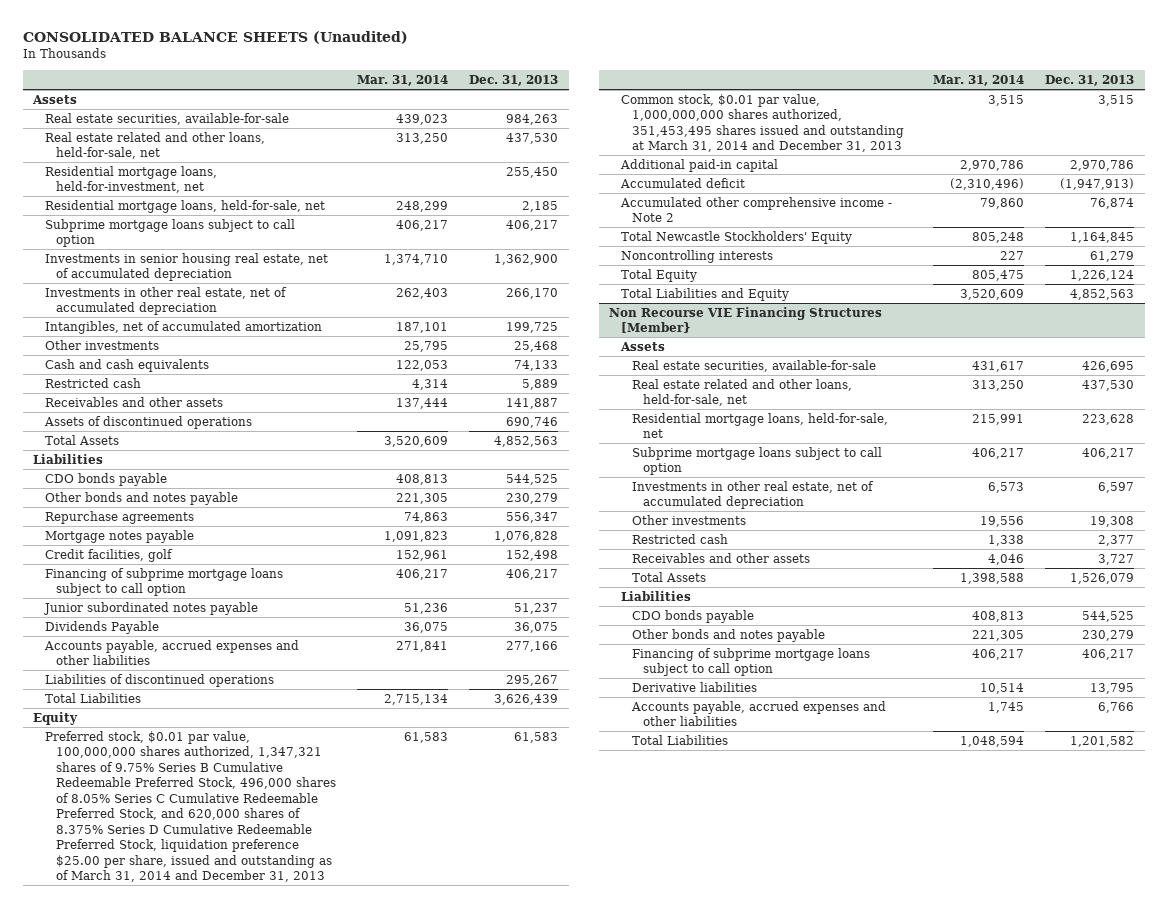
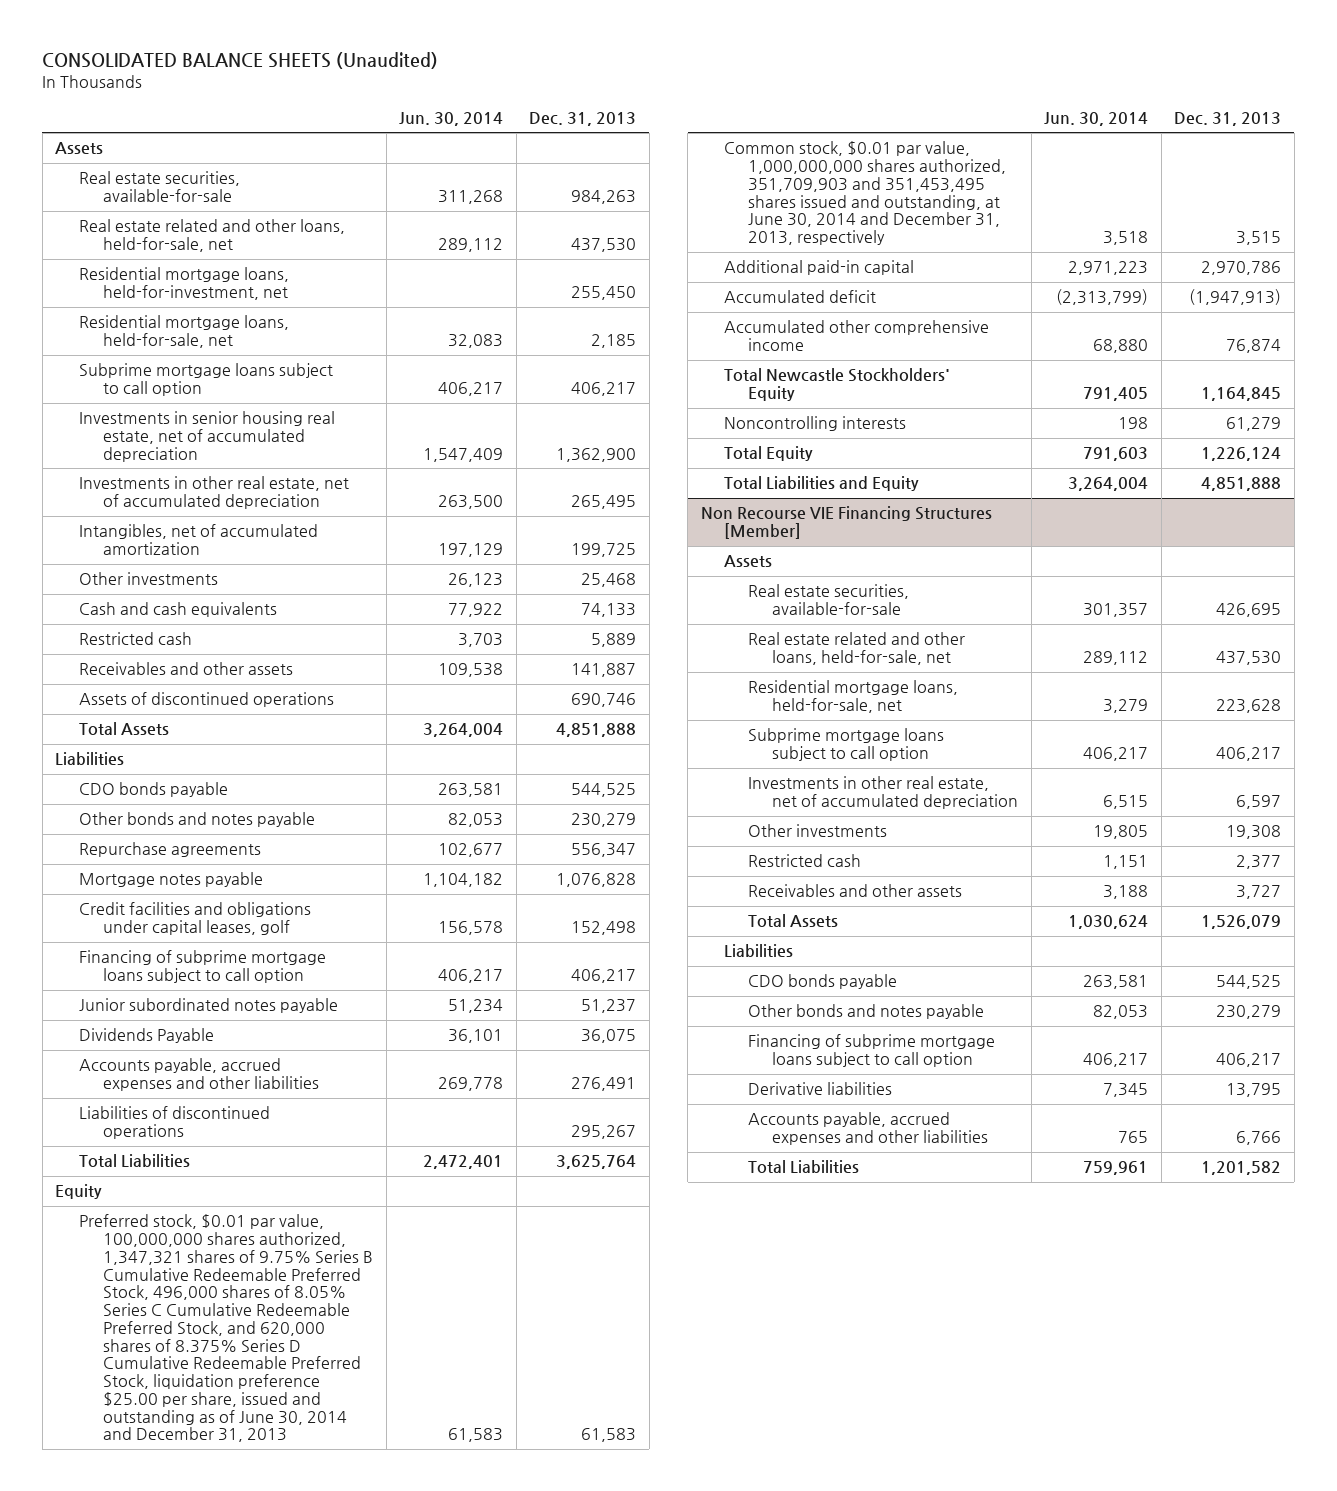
- | Mar. 31, 2014 | Dec. 31, 2013
+ | Jun. 30, 2014 | Dec. 31, 2013
- Investments in other real estate, net of accumulated depreciation | 262,403 | 266,170
+ Investments in other real estate, net of accumulated depreciation | 263,500 | 265,495
- Total Assets | 3,520,609 | 4,852,563
+ Total Assets | 3,264,004 | 4,851,888
- Credit facilities, golf | 152,961 | 152,498
+ Credit facilities and obligations under capital leases, golf | 156,578 | 152,498
- Accounts payable, accrued expenses and other liabilities | 271,841 | 277,166
+ Accounts payable, accrued expenses and other liabilities | 269,778 | 276,491
- Total Liabilities | 2,715,134 | 3,626,439
+ Total Liabilities | 2,472,401 | 3,625,764
- Preferred stock, $0.01 par value, 100,000,000 shares authorized, 1,347,321 shares of 9.75% Series B Cumulative Redeemable Preferred Stock, 496,000 shares of 8.05% Series C Cumulative Redeemable Preferred Stock, and 620,000 shares of 8.375% Series D Cumulative Redeemable Preferred Stock, liquidation preference $25.00 per share, issued and outstanding as of March 31, 2014 and December 31, 2013 | 61,583 | 61,583
- Common stock, $0.01 par value, 1,000,000,000 shares authorized, 351,453,495 shares issued and outstanding at March 31, 2014 and December 31, 2013 | 3,515 | 3,515
+ Preferred stock, $0.01 par value, 100,000,000 shares authorized, 1,347,321 shares of 9.75% Series B Cumulative Redeemable Preferred Stock, 496,000 shares of 8.05% Series C Cumulative Redeemable Preferred Stock, and 620,000 shares of 8.375% Series D Cumulative Redeemable Preferred Stock, liquidation preference $25.00 per share, issued and outstanding as of June 30, 2014 and December 31, 2013 | 61,583 | 61,583
+ Common stock, $0.01 par value, 1,000,000,000 shares authorized, 351,709,903 and 351,453,495 shares issued and outstanding, at June 30, 2014 and December 31, 2013, respectively | 3,518 | 3,515
- Accumulated other comprehensive income - Note 2 | 79,860 | 76,874
+ Accumulated other comprehensive income | 68,880 | 76,874
- Total Liabilities and Equity | 3,520,609 | 4,852,563
- Non Recourse VIE Financing Structures [Member}
+ Total Liabilities and Equity | 3,264,004 | 4,851,888
+ Non Recourse VIE Financing Structures [Member]

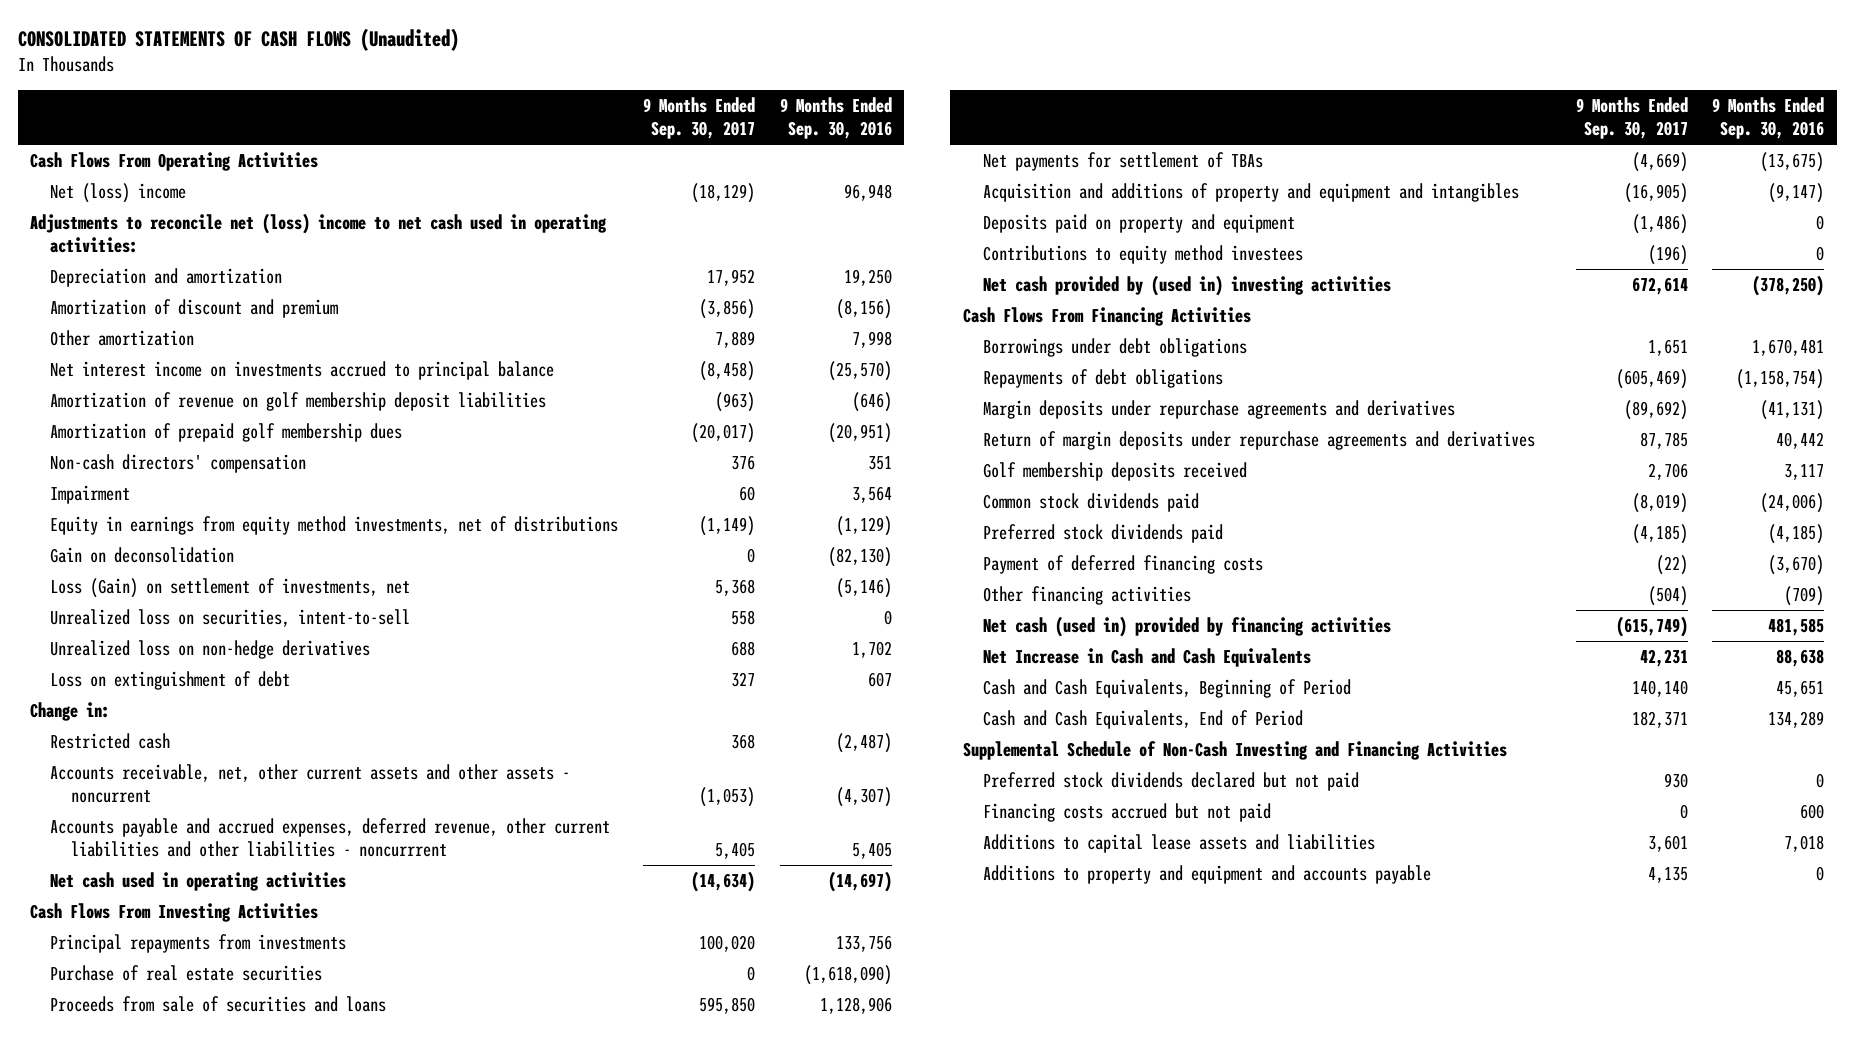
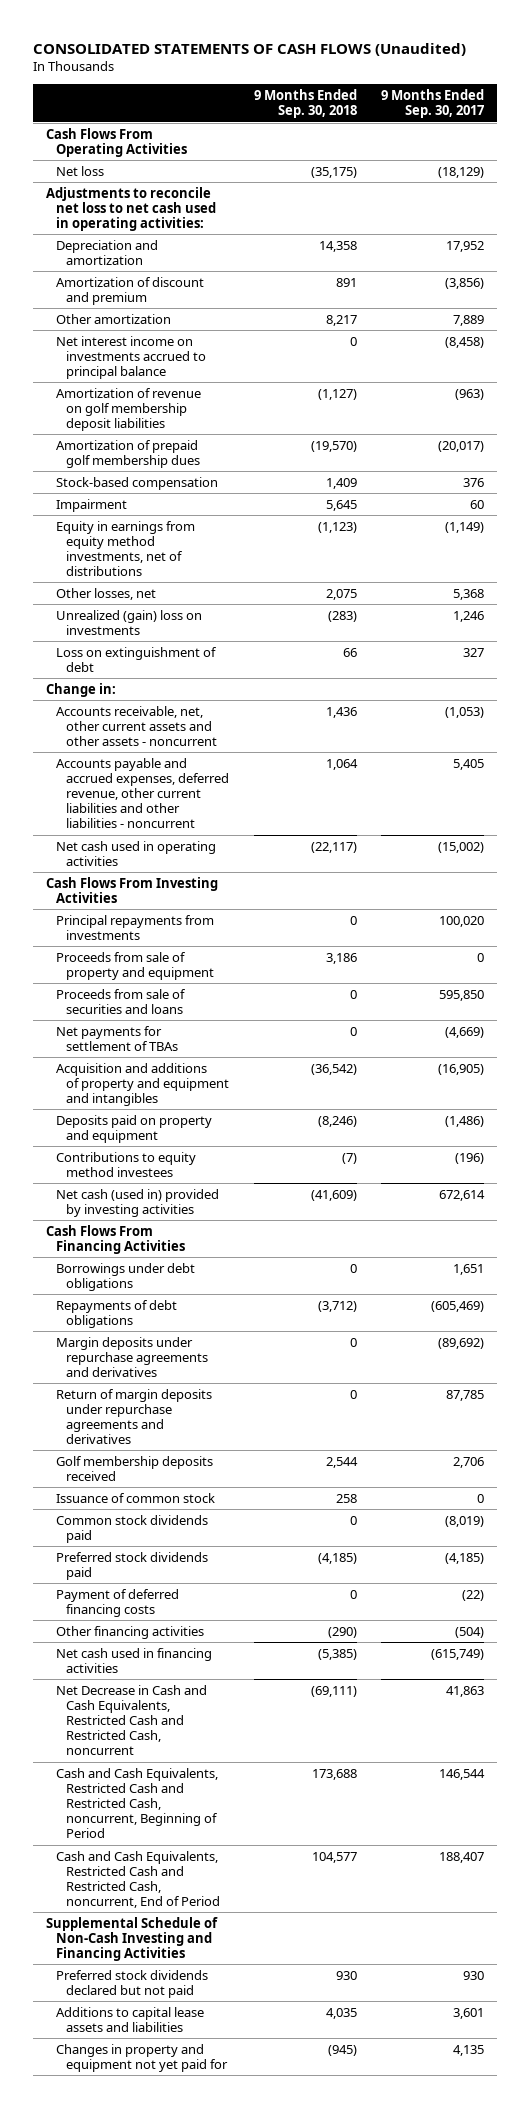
- | 9 Months Ended Sep. 30, 2017 | 9 Months Ended Sep. 30, 2016
+ | 9 Months Ended Sep. 30, 2018 | 9 Months Ended Sep. 30, 2017
- Net (loss) income | (18,129) | 96,948
- Adjustments to reconcile net (loss) income to net cash used in operating activities:
+ Net loss | (35,175) | (18,129)
+ Adjustments to reconcile net loss to net cash used in operating activities:
- Non-cash directors' compensation | 376 | 351
+ Stock-based compensation | 1,409 | 376
- Gain on deconsolidation | 0 | (82,130)
- Loss (Gain) on settlement of investments, net | 5,368 | (5,146)
- Unrealized loss on securities, intent-to-sell | 558 | 0
- Unrealized loss on non-hedge derivatives | 688 | 1,702
+ Other losses, net | 2,075 | 5,368
+ Unrealized (gain) loss on investments | (283) | 1,246
- Restricted cash | 368 | (2,487)
- Accounts payable and accrued expenses, deferred revenue, other current liabilities and other liabilities - noncurrrent | 5,405 | 5,405
- Net cash used in operating activities | (14,634) | (14,697)
+ Accounts payable and accrued expenses, deferred revenue, other current liabilities and other liabilities - noncurrent | 1,064 | 5,405
+ Net cash used in operating activities | (22,117) | (15,002)
- Purchase of real estate securities | 0 | (1,618,090)
+ Proceeds from sale of property and equipment | 3,186 | 0
- Net cash provided by (used in) investing activities | 672,614 | (378,250)
+ Net cash (used in) provided by investing activities | (41,609) | 672,614
+ Issuance of common stock | 258 | 0
- Net cash (used in) provided by financing activities | (615,749) | 481,585
- Net Increase in Cash and Cash Equivalents | 42,231 | 88,638
- Cash and Cash Equivalents, Beginning of Period | 140,140 | 45,651
- Cash and Cash Equivalents, End of Period | 182,371 | 134,289
+ Net cash used in financing activities | (5,385) | (615,749)
+ Net Decrease in Cash and Cash Equivalents, Restricted Cash and Restricted Cash, noncurrent | (69,111) | 41,863
+ Cash and Cash Equivalents, Restricted Cash and Restricted Cash, noncurrent, Beginning of Period | 173,688 | 146,544
+ Cash and Cash Equivalents, Restricted Cash and Restricted Cash, noncurrent, End of Period | 104,577 | 188,407
- Financing costs accrued but not paid | 0 | 600
- Additions to property and equipment and accounts payable | 4,135 | 0
+ Changes in property and equipment not yet paid for | (945) | 4,135

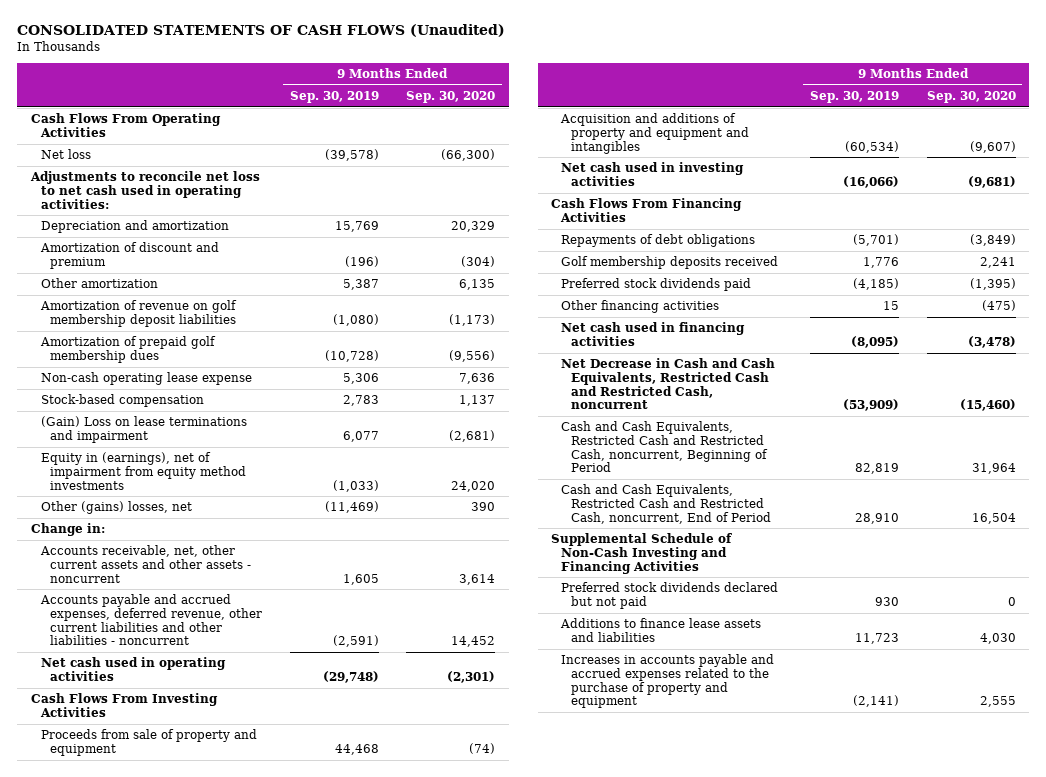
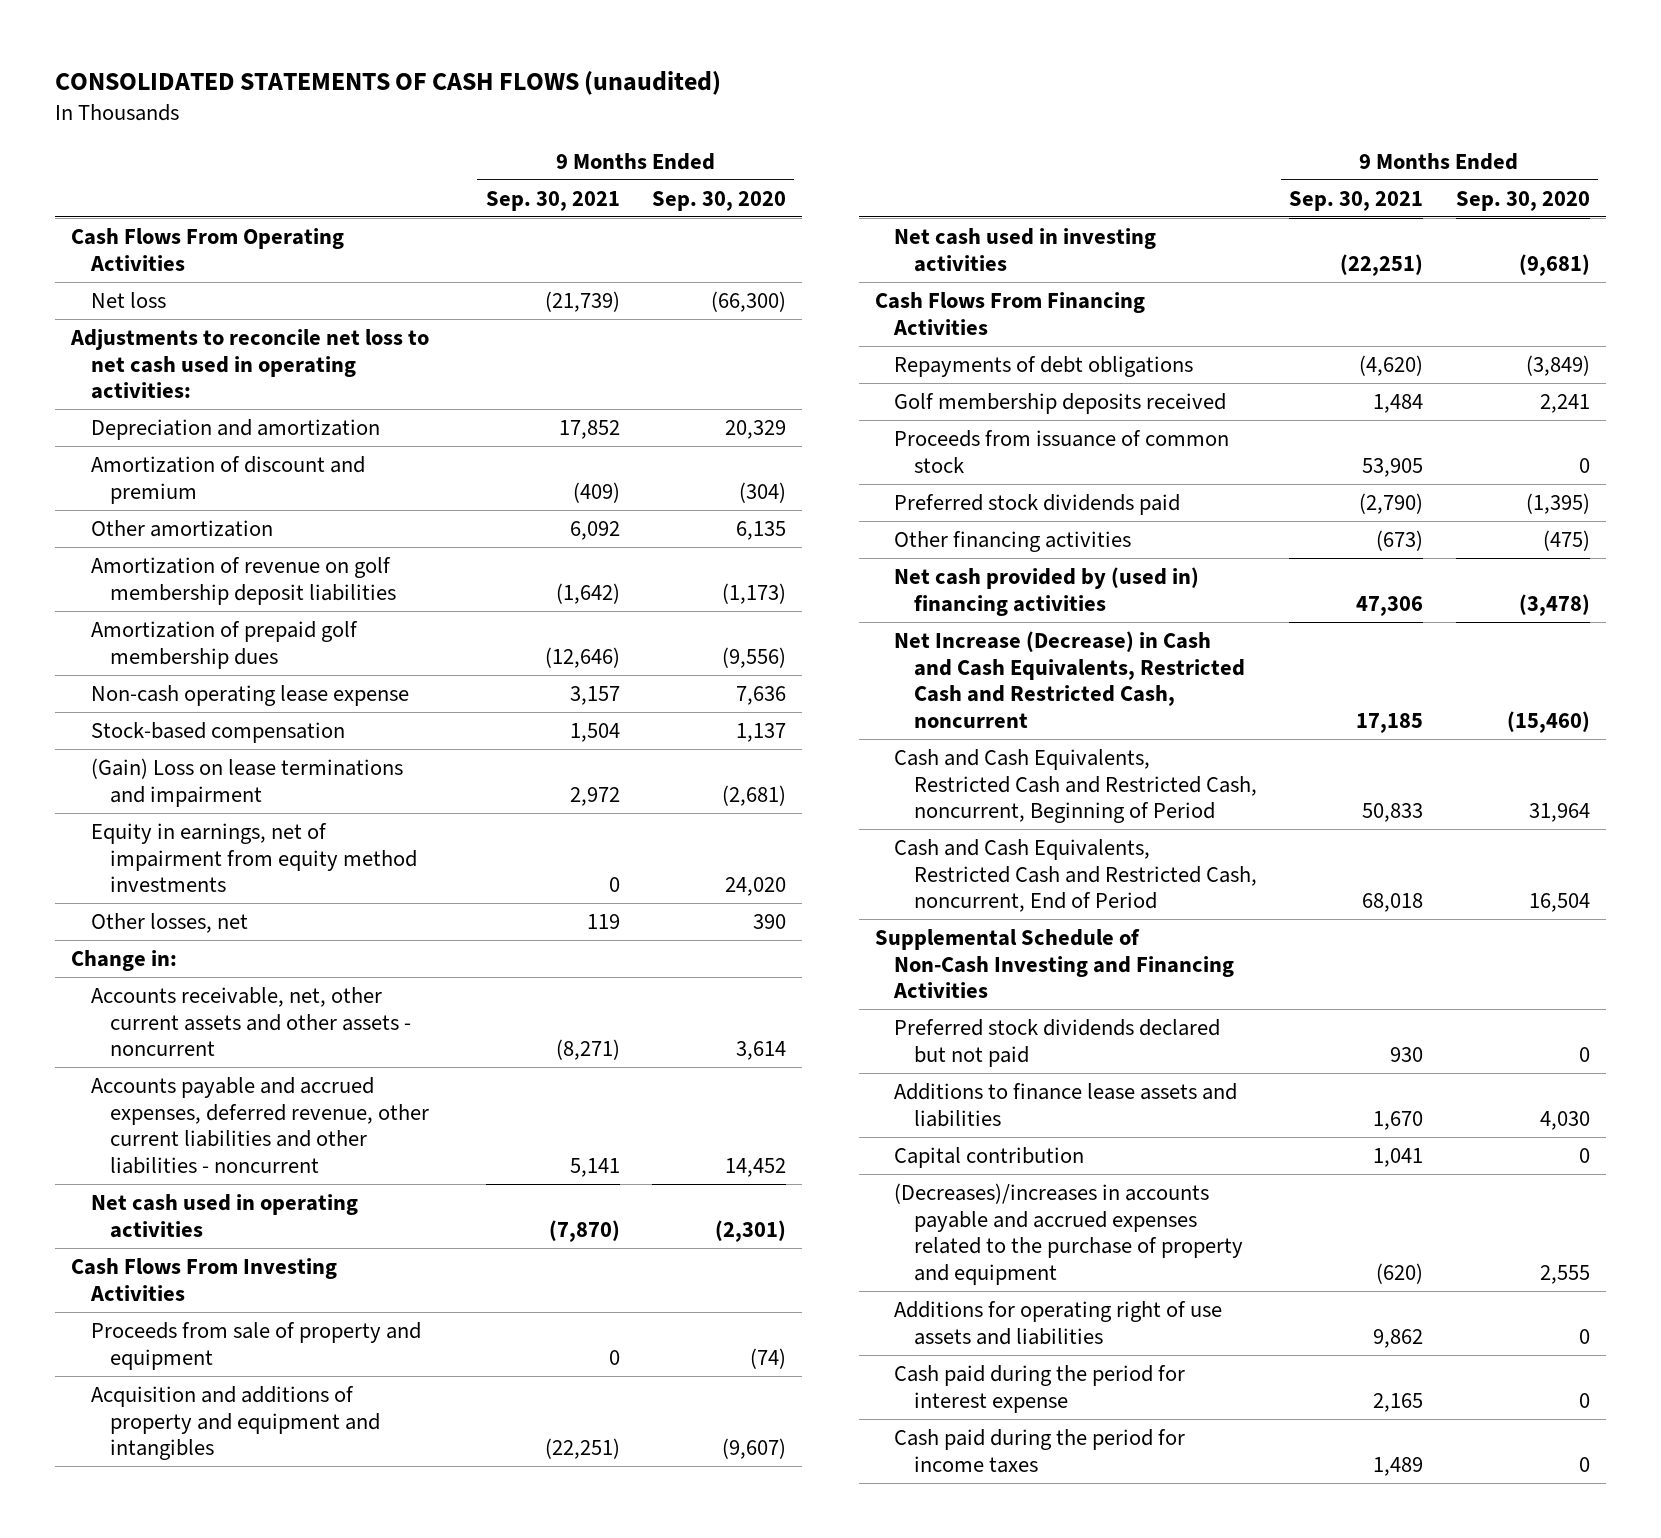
- CONSOLIDATED STATEMENTS OF CASH FLOWS (Unaudited)
+ CONSOLIDATED STATEMENTS OF CASH FLOWS (unaudited)
- | 9 Months Ended Sep. 30, 2019 | 9 Months Ended Sep. 30, 2020
+ | 9 Months Ended Sep. 30, 2021 | 9 Months Ended Sep. 30, 2020
- Equity in (earnings), net of impairment from equity method investments | (1,033) | 24,020
- Other (gains) losses, net | (11,469) | 390
+ Equity in earnings, net of impairment from equity method investments | 0 | 24,020
+ Other losses, net | 119 | 390
+ Proceeds from issuance of common stock | 53,905 | 0
- Net cash used in financing activities | (8,095) | (3,478)
- Net Decrease in Cash and Cash Equivalents, Restricted Cash and Restricted Cash, noncurrent | (53,909) | (15,460)
+ Net cash provided by (used in) financing activities | 47,306 | (3,478)
+ Net Increase (Decrease) in Cash and Cash Equivalents, Restricted Cash and Restricted Cash, noncurrent | 17,185 | (15,460)
- Increases in accounts payable and accrued expenses related to the purchase of property and equipment | (2,141) | 2,555
+ Capital contribution | 1,041 | 0
+ (Decreases)/increases in accounts payable and accrued expenses related to the purchase of property and equipment | (620) | 2,555
+ Additions for operating right of use assets and liabilities | 9,862 | 0
+ Cash paid during the period for interest expense | 2,165 | 0
+ Cash paid during the period for income taxes | 1,489 | 0

